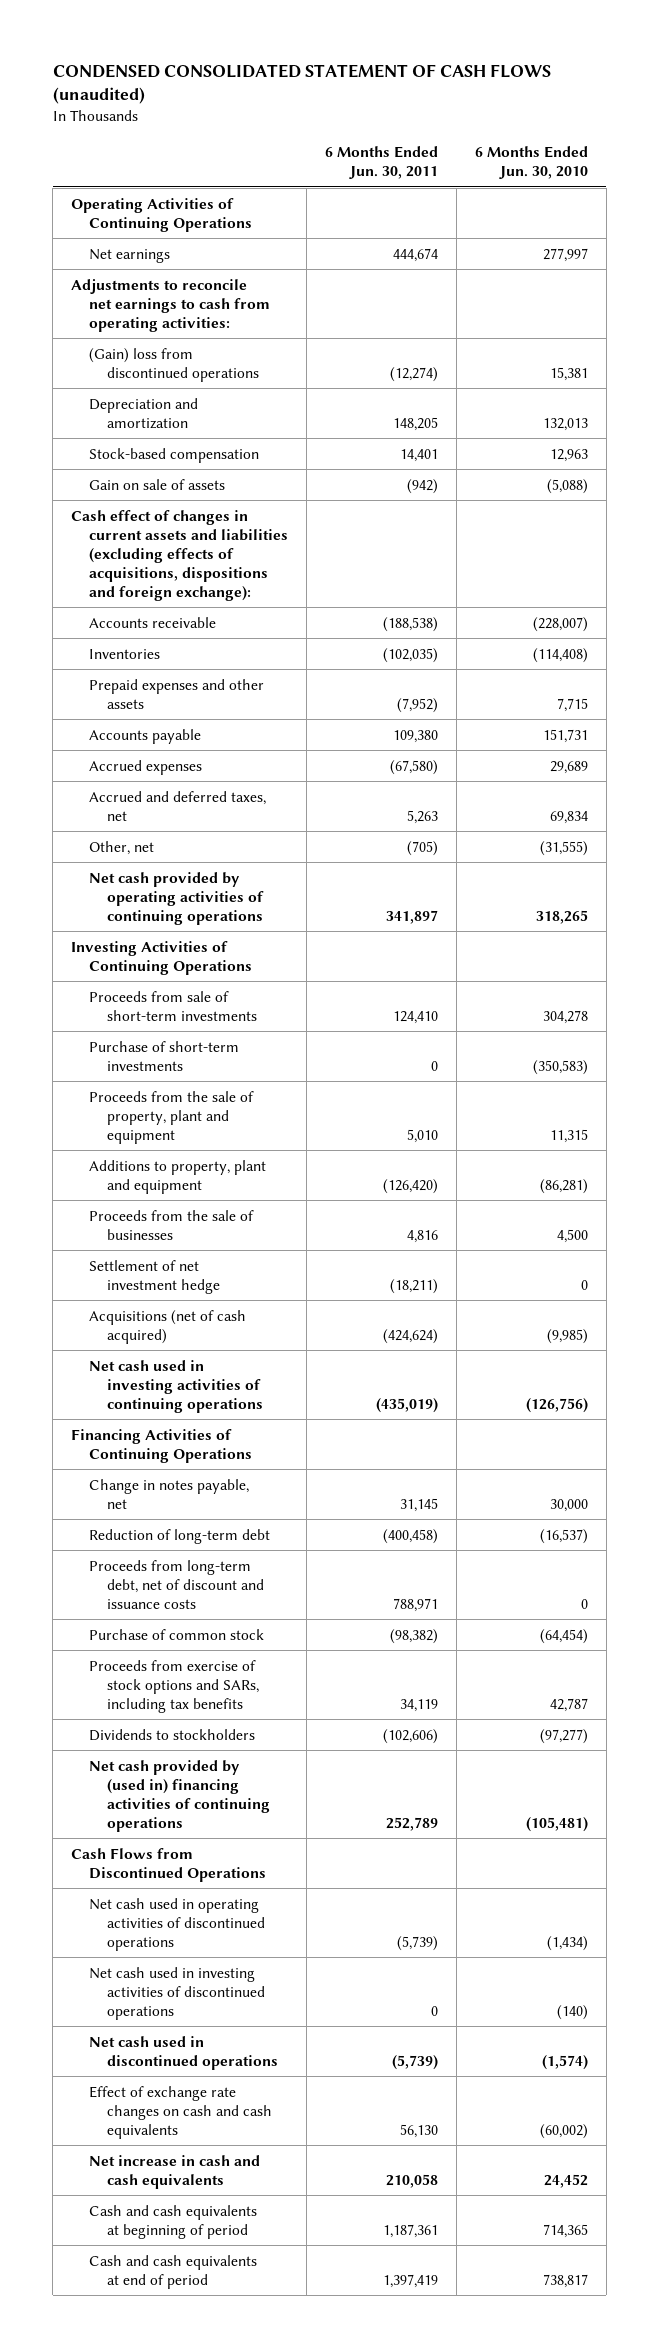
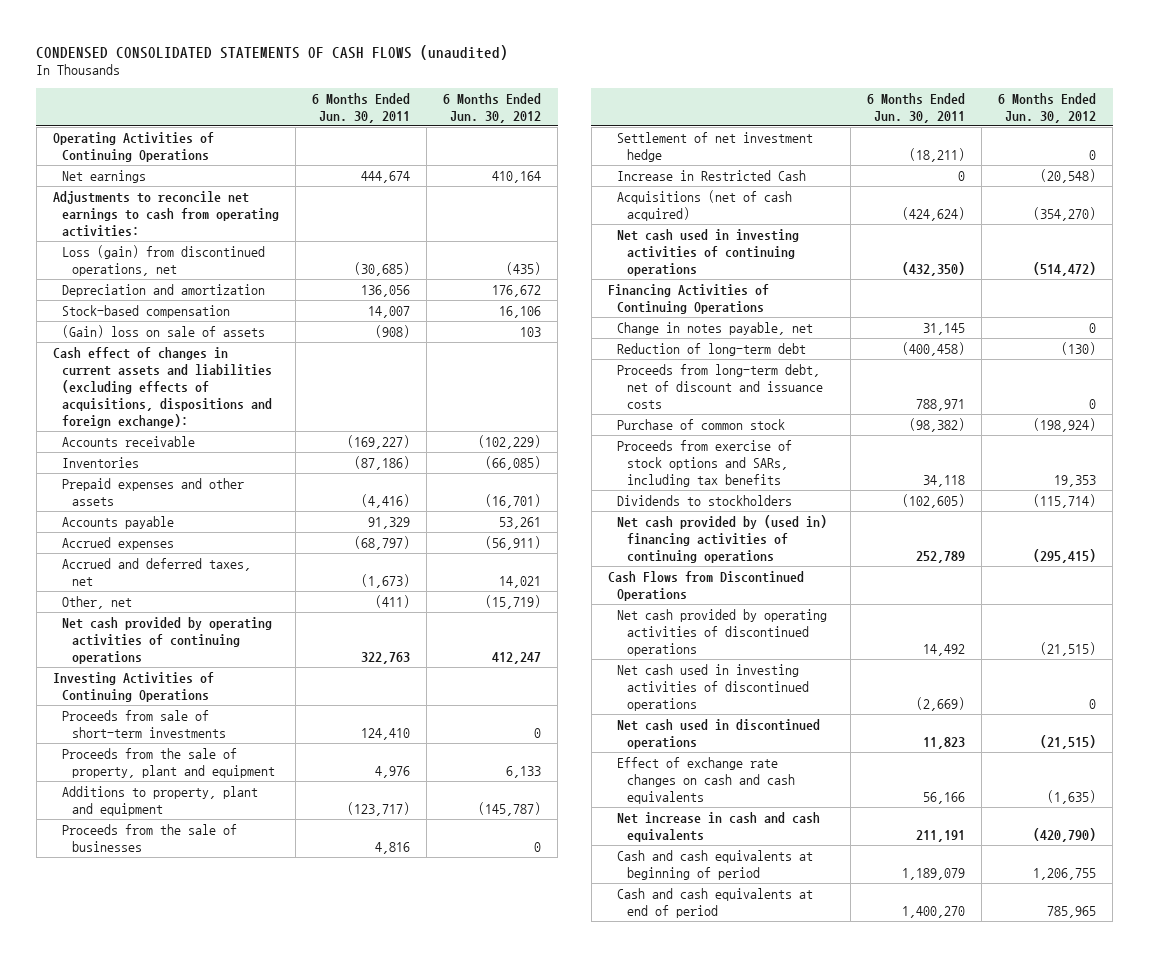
- CONDENSED CONSOLIDATED STATEMENT OF CASH FLOWS (unaudited)
+ CONDENSED CONSOLIDATED STATEMENTS OF CASH FLOWS (unaudited)
- | 6 Months Ended Jun. 30, 2011 | 6 Months Ended Jun. 30, 2010
+ | 6 Months Ended Jun. 30, 2011 | 6 Months Ended Jun. 30, 2012
- (Gain) loss from discontinued operations | (12,274) | 15,381
- Depreciation and amortization | 148,205 | 132,013
- Stock-based compensation | 14,401 | 12,963
- Gain on sale of assets | (942) | (5,088)
+ Loss (gain) from discontinued operations, net | (30,685) | (435)
+ Depreciation and amortization | 136,056 | 176,672
+ Stock-based compensation | 14,007 | 16,106
+ (Gain) loss on sale of assets | (908) | 103
- Accounts receivable | (188,538) | (228,007)
- Inventories | (102,035) | (114,408)
- Prepaid expenses and other assets | (7,952) | 7,715
- Accounts payable | 109,380 | 151,731
- Accrued expenses | (67,580) | 29,689
- Accrued and deferred taxes, net | 5,263 | 69,834
- Other, net | (705) | (31,555)
- Net cash provided by operating activities of continuing operations | 341,897 | 318,265
+ Accounts receivable | (169,227) | (102,229)
+ Inventories | (87,186) | (66,085)
+ Prepaid expenses and other assets | (4,416) | (16,701)
+ Accounts payable | 91,329 | 53,261
+ Accrued expenses | (68,797) | (56,911)
+ Accrued and deferred taxes, net | (1,673) | 14,021
+ Other, net | (411) | (15,719)
+ Net cash provided by operating activities of continuing operations | 322,763 | 412,247
- Purchase of short-term investments | 0 | (350,583)
- Proceeds from the sale of property, plant and equipment | 5,010 | 11,315
- Additions to property, plant and equipment | (126,420) | (86,281)
+ Proceeds from the sale of property, plant and equipment | 4,976 | 6,133
+ Additions to property, plant and equipment | (123,717) | (145,787)
+ Increase in Restricted Cash | 0 | (20,548)
- Net cash used in investing activities of continuing operations | (435,019) | (126,756)
+ Net cash used in investing activities of continuing operations | (432,350) | (514,472)
- Proceeds from exercise of stock options and SARs, including tax benefits | 34,119 | 42,787
- Dividends to stockholders | (102,606) | (97,277)
+ Proceeds from exercise of stock options and SARs, including tax benefits | 34,118 | 19,353
+ Dividends to stockholders | (102,605) | (115,714)
- Net cash used in operating activities of discontinued operations | (5,739) | (1,434)
- Net cash used in investing activities of discontinued operations | 0 | (140)
- Net cash used in discontinued operations | (5,739) | (1,574)
- Effect of exchange rate changes on cash and cash equivalents | 56,130 | (60,002)
- Net increase in cash and cash equivalents | 210,058 | 24,452
- Cash and cash equivalents at beginning of period | 1,187,361 | 714,365
- Cash and cash equivalents at end of period | 1,397,419 | 738,817
+ Net cash provided by operating activities of discontinued operations | 14,492 | (21,515)
+ Net cash used in investing activities of discontinued operations | (2,669) | 0
+ Net cash used in discontinued operations | 11,823 | (21,515)
+ Effect of exchange rate changes on cash and cash equivalents | 56,166 | (1,635)
+ Net increase in cash and cash equivalents | 211,191 | (420,790)
+ Cash and cash equivalents at beginning of period | 1,189,079 | 1,206,755
+ Cash and cash equivalents at end of period | 1,400,270 | 785,965

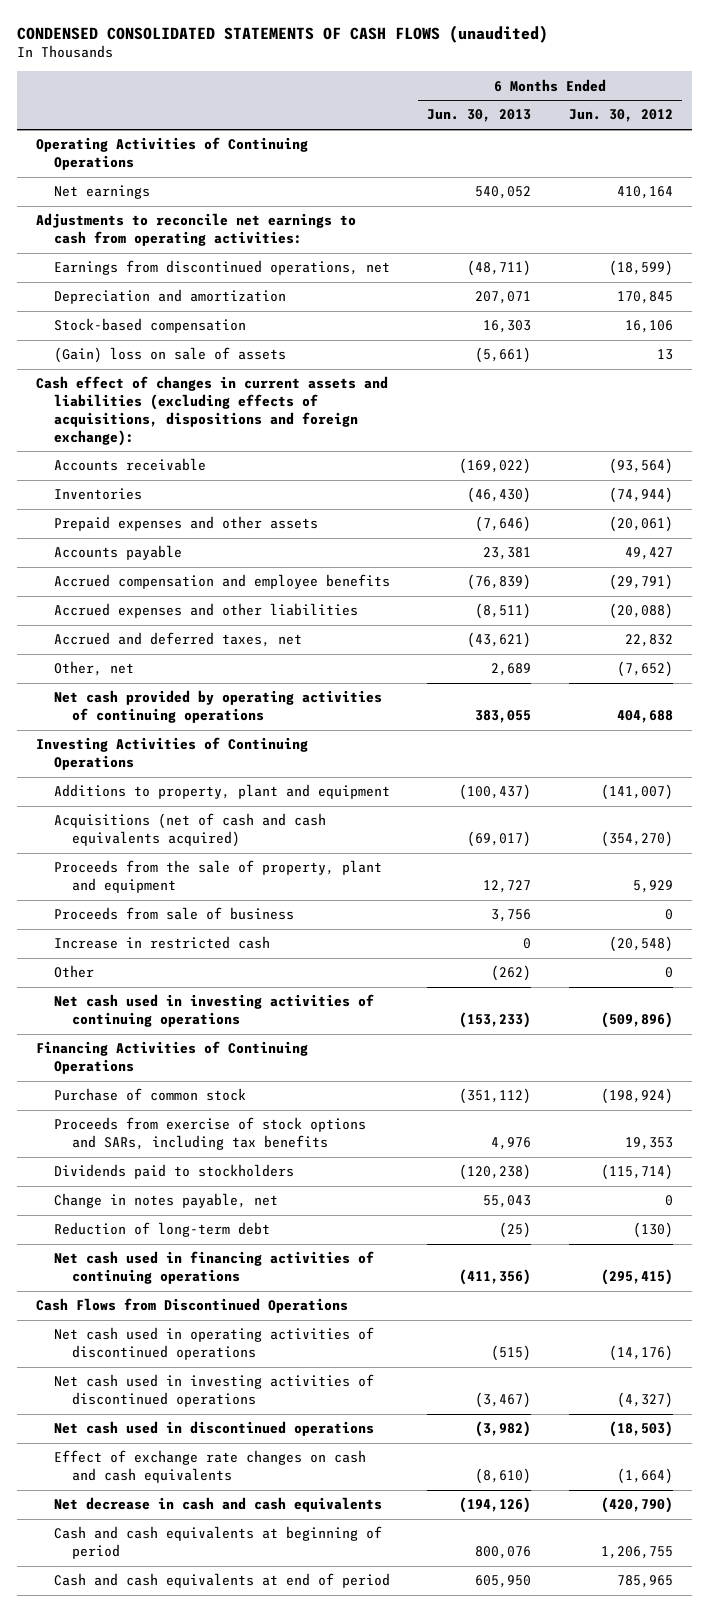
- | 6 Months Ended Jun. 30, 2011 | 6 Months Ended Jun. 30, 2012
+ | 6 Months Ended Jun. 30, 2013 | 6 Months Ended Jun. 30, 2012
- Loss (gain) from discontinued operations, net | (30,685) | (435)
- Depreciation and amortization | 136,056 | 176,672
+ Earnings from discontinued operations, net | (48,711) | (18,599)
+ Depreciation and amortization | 207,071 | 170,845
- (Gain) loss on sale of assets | (908) | 103
+ (Gain) loss on sale of assets | (5,661) | 13
- Accounts receivable | (169,227) | (102,229)
- Inventories | (87,186) | (66,085)
- Prepaid expenses and other assets | (4,416) | (16,701)
- Accounts payable | 91,329 | 53,261
- Accrued expenses | (68,797) | (56,911)
- Accrued and deferred taxes, net | (1,673) | 14,021
- Other, net | (411) | (15,719)
- Net cash provided by operating activities of continuing operations | 322,763 | 412,247
+ Accounts receivable | (169,022) | (93,564)
+ Inventories | (46,430) | (74,944)
+ Prepaid expenses and other assets | (7,646) | (20,061)
+ Accounts payable | 23,381 | 49,427
+ Accrued compensation and employee benefits | (76,839) | (29,791)
+ Accrued expenses and other liabilities | (8,511) | (20,088)
+ Accrued and deferred taxes, net | (43,621) | 22,832
+ Other, net | 2,689 | (7,652)
+ Net cash provided by operating activities of continuing operations | 383,055 | 404,688
- Proceeds from sale of short-term investments | 124,410 | 0
- Proceeds from the sale of property, plant and equipment | 4,976 | 6,133
- Additions to property, plant and equipment | (123,717) | (145,787)
- Proceeds from the sale of businesses | 4,816 | 0
- Settlement of net investment hedge | (18,211) | 0
- Increase in Restricted Cash | 0 | (20,548)
- Acquisitions (net of cash acquired) | (424,624) | (354,270)
- Net cash used in investing activities of continuing operations | (432,350) | (514,472)
+ Additions to property, plant and equipment | (100,437) | (141,007)
+ Acquisitions (net of cash and cash equivalents acquired) | (69,017) | (354,270)
+ Proceeds from the sale of property, plant and equipment | 12,727 | 5,929
+ Proceeds from sale of business | 3,756 | 0
+ Increase in restricted cash | 0 | (20,548)
+ Other | (262) | 0
+ Net cash used in investing activities of continuing operations | (153,233) | (509,896)
- Proceeds from long-term debt, net of discount and issuance costs | 788,971 | 0
- Dividends to stockholders | (102,605) | (115,714)
- Net cash provided by (used in) financing activities of continuing operations | 252,789 | (295,415)
+ Dividends paid to stockholders | (120,238) | (115,714)
moved down: Change in notes payable, net | 55,043 | 0
moved down: Reduction of long-term debt | (25) | (130)
+ Net cash used in financing activities of continuing operations | (411,356) | (295,415)
- Net cash provided by operating activities of discontinued operations | 14,492 | (21,515)
- Net cash used in investing activities of discontinued operations | (2,669) | 0
- Net cash used in discontinued operations | 11,823 | (21,515)
- Effect of exchange rate changes on cash and cash equivalents | 56,166 | (1,635)
- Net increase in cash and cash equivalents | 211,191 | (420,790)
+ Net cash used in operating activities of discontinued operations | (515) | (14,176)
+ Net cash used in investing activities of discontinued operations | (3,467) | (4,327)
+ Net cash used in discontinued operations | (3,982) | (18,503)
+ Effect of exchange rate changes on cash and cash equivalents | (8,610) | (1,664)
+ Net decrease in cash and cash equivalents | (194,126) | (420,790)

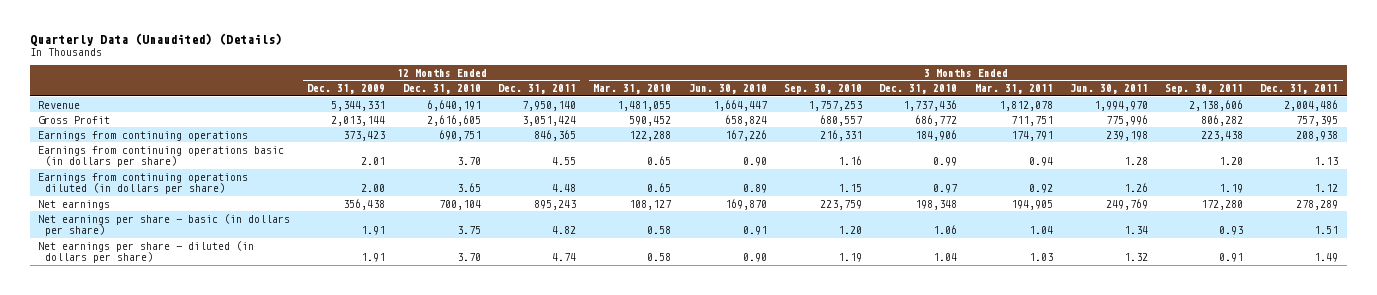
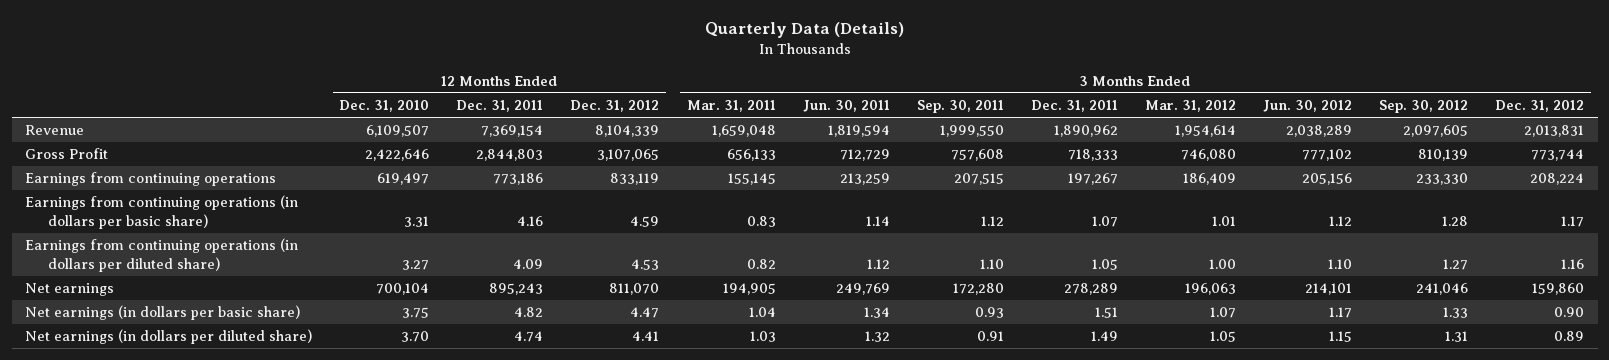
- Quarterly Data (Unaudited) (Details)
+ Quarterly Data (Details)
- | 12 Months Ended Dec. 31, 2009 | 12 Months Ended Dec. 31, 2010 | 12 Months Ended Dec. 31, 2011 | 3 Months Ended Mar. 31, 2010 | 3 Months Ended Jun. 30, 2010 | 3 Months Ended Sep. 30, 2010 | 3 Months Ended Dec. 31, 2010 | 3 Months Ended Mar. 31, 2011 | 3 Months Ended Jun. 30, 2011 | 3 Months Ended Sep. 30, 2011 | 3 Months Ended Dec. 31, 2011
+ | 12 Months Ended Dec. 31, 2010 | 12 Months Ended Dec. 31, 2011 | 12 Months Ended Dec. 31, 2012 | 3 Months Ended Mar. 31, 2011 | 3 Months Ended Jun. 30, 2011 | 3 Months Ended Sep. 30, 2011 | 3 Months Ended Dec. 31, 2011 | 3 Months Ended Mar. 31, 2012 | 3 Months Ended Jun. 30, 2012 | 3 Months Ended Sep. 30, 2012 | 3 Months Ended Dec. 31, 2012
- Revenue | 5,344,331 | 6,640,191 | 7,950,140 | 1,481,055 | 1,664,447 | 1,757,253 | 1,737,436 | 1,812,078 | 1,994,970 | 2,138,606 | 2,004,486
- Gross Profit | 2,013,144 | 2,616,605 | 3,051,424 | 590,452 | 658,824 | 680,557 | 686,772 | 711,751 | 775,996 | 806,282 | 757,395
- Earnings from continuing operations | 373,423 | 690,751 | 846,365 | 122,288 | 167,226 | 216,331 | 184,906 | 174,791 | 239,198 | 223,438 | 208,938
- Earnings from continuing operations basic (in dollars per share) | 2.01 | 3.70 | 4.55 | 0.65 | 0.90 | 1.16 | 0.99 | 0.94 | 1.28 | 1.20 | 1.13
- Earnings from continuing operations diluted (in dollars per share) | 2.00 | 3.65 | 4.48 | 0.65 | 0.89 | 1.15 | 0.97 | 0.92 | 1.26 | 1.19 | 1.12
+ Revenue | 6,109,507 | 7,369,154 | 8,104,339 | 1,659,048 | 1,819,594 | 1,999,550 | 1,890,962 | 1,954,614 | 2,038,289 | 2,097,605 | 2,013,831
+ Gross Profit | 2,422,646 | 2,844,803 | 3,107,065 | 656,133 | 712,729 | 757,608 | 718,333 | 746,080 | 777,102 | 810,139 | 773,744
+ Earnings from continuing operations | 619,497 | 773,186 | 833,119 | 155,145 | 213,259 | 207,515 | 197,267 | 186,409 | 205,156 | 233,330 | 208,224
+ Earnings from continuing operations (in dollars per basic share) | 3.31 | 4.16 | 4.59 | 0.83 | 1.14 | 1.12 | 1.07 | 1.01 | 1.12 | 1.28 | 1.17
+ Earnings from continuing operations (in dollars per diluted share) | 3.27 | 4.09 | 4.53 | 0.82 | 1.12 | 1.10 | 1.05 | 1.00 | 1.10 | 1.27 | 1.16
- Net earnings per share - basic (in dollars per share) | 1.91 | 3.75 | 4.82 | 0.58 | 0.91 | 1.20 | 1.06 | 1.04 | 1.34 | 0.93 | 1.51
- Net earnings per share - diluted (in dollars per share) | 1.91 | 3.70 | 4.74 | 0.58 | 0.90 | 1.19 | 1.04 | 1.03 | 1.32 | 0.91 | 1.49
+ Net earnings (in dollars per basic share) | 3.75 | 4.82 | 4.47 | 1.04 | 1.34 | 0.93 | 1.51 | 1.07 | 1.17 | 1.33 | 0.90
+ Net earnings (in dollars per diluted share) | 3.70 | 4.74 | 4.41 | 1.03 | 1.32 | 0.91 | 1.49 | 1.05 | 1.15 | 1.31 | 0.89

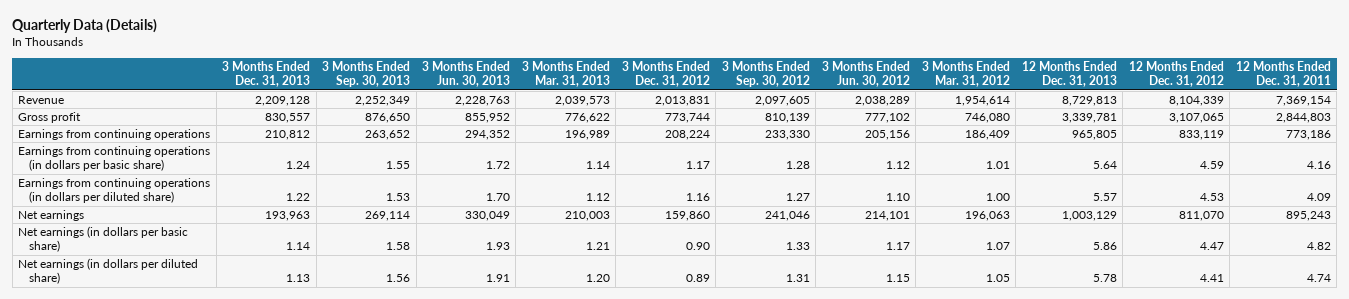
- | 12 Months Ended Dec. 31, 2010 | 12 Months Ended Dec. 31, 2011 | 12 Months Ended Dec. 31, 2012 | 3 Months Ended Mar. 31, 2011 | 3 Months Ended Jun. 30, 2011 | 3 Months Ended Sep. 30, 2011 | 3 Months Ended Dec. 31, 2011 | 3 Months Ended Mar. 31, 2012 | 3 Months Ended Jun. 30, 2012 | 3 Months Ended Sep. 30, 2012 | 3 Months Ended Dec. 31, 2012
+ | 3 Months Ended Dec. 31, 2013 | 3 Months Ended Sep. 30, 2013 | 3 Months Ended Jun. 30, 2013 | 3 Months Ended Mar. 31, 2013 | 3 Months Ended Dec. 31, 2012 | 3 Months Ended Sep. 30, 2012 | 3 Months Ended Jun. 30, 2012 | 3 Months Ended Mar. 31, 2012 | 12 Months Ended Dec. 31, 2013 | 12 Months Ended Dec. 31, 2012 | 12 Months Ended Dec. 31, 2011
- Gross Profit | 2,422,646 | 2,844,803 | 3,107,065 | 656,133 | 712,729 | 757,608 | 718,333 | 746,080 | 777,102 | 810,139 | 773,744
+ Gross profit | 830,557 | 876,650 | 855,952 | 776,622 | 773,744 | 810,139 | 777,102 | 746,080 | 3,339,781 | 3,107,065 | 2,844,803

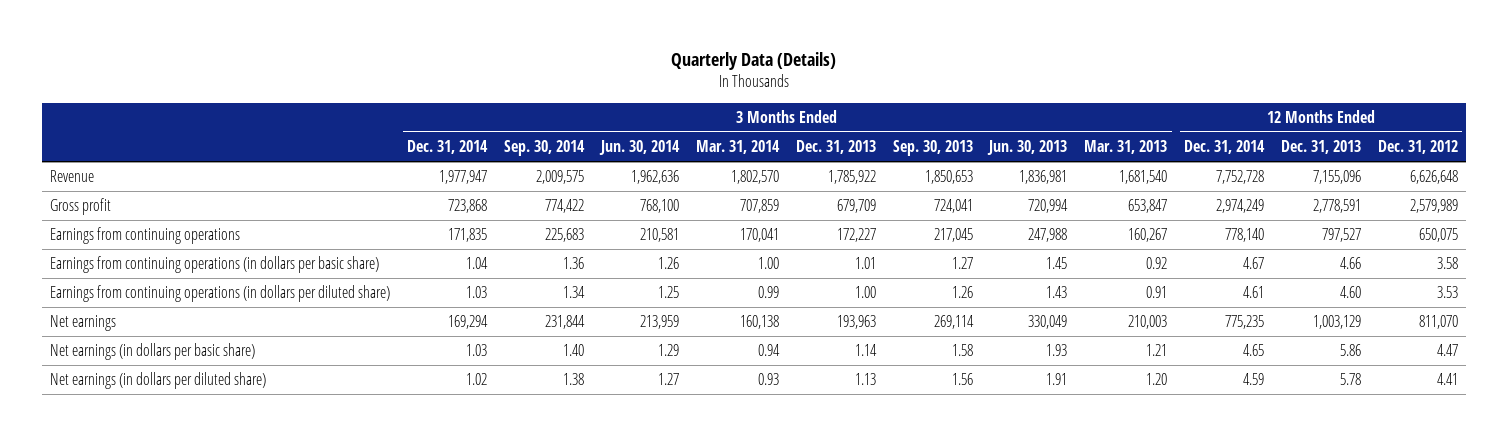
- | 3 Months Ended Dec. 31, 2013 | 3 Months Ended Sep. 30, 2013 | 3 Months Ended Jun. 30, 2013 | 3 Months Ended Mar. 31, 2013 | 3 Months Ended Dec. 31, 2012 | 3 Months Ended Sep. 30, 2012 | 3 Months Ended Jun. 30, 2012 | 3 Months Ended Mar. 31, 2012 | 12 Months Ended Dec. 31, 2013 | 12 Months Ended Dec. 31, 2012 | 12 Months Ended Dec. 31, 2011
+ | 3 Months Ended Dec. 31, 2014 | 3 Months Ended Sep. 30, 2014 | 3 Months Ended Jun. 30, 2014 | 3 Months Ended Mar. 31, 2014 | 3 Months Ended Dec. 31, 2013 | 3 Months Ended Sep. 30, 2013 | 3 Months Ended Jun. 30, 2013 | 3 Months Ended Mar. 31, 2013 | 12 Months Ended Dec. 31, 2014 | 12 Months Ended Dec. 31, 2013 | 12 Months Ended Dec. 31, 2012
- Revenue | 2,209,128 | 2,252,349 | 2,228,763 | 2,039,573 | 2,013,831 | 2,097,605 | 2,038,289 | 1,954,614 | 8,729,813 | 8,104,339 | 7,369,154
- Gross profit | 830,557 | 876,650 | 855,952 | 776,622 | 773,744 | 810,139 | 777,102 | 746,080 | 3,339,781 | 3,107,065 | 2,844,803
- Earnings from continuing operations | 210,812 | 263,652 | 294,352 | 196,989 | 208,224 | 233,330 | 205,156 | 186,409 | 965,805 | 833,119 | 773,186
- Earnings from continuing operations (in dollars per basic share) | 1.24 | 1.55 | 1.72 | 1.14 | 1.17 | 1.28 | 1.12 | 1.01 | 5.64 | 4.59 | 4.16
- Earnings from continuing operations (in dollars per diluted share) | 1.22 | 1.53 | 1.70 | 1.12 | 1.16 | 1.27 | 1.10 | 1.00 | 5.57 | 4.53 | 4.09
+ Revenue | 1,977,947 | 2,009,575 | 1,962,636 | 1,802,570 | 1,785,922 | 1,850,653 | 1,836,981 | 1,681,540 | 7,752,728 | 7,155,096 | 6,626,648
+ Gross profit | 723,868 | 774,422 | 768,100 | 707,859 | 679,709 | 724,041 | 720,994 | 653,847 | 2,974,249 | 2,778,591 | 2,579,989
+ Earnings from continuing operations | 171,835 | 225,683 | 210,581 | 170,041 | 172,227 | 217,045 | 247,988 | 160,267 | 778,140 | 797,527 | 650,075
+ Earnings from continuing operations (in dollars per basic share) | 1.04 | 1.36 | 1.26 | 1.00 | 1.01 | 1.27 | 1.45 | 0.92 | 4.67 | 4.66 | 3.58
+ Earnings from continuing operations (in dollars per diluted share) | 1.03 | 1.34 | 1.25 | 0.99 | 1.00 | 1.26 | 1.43 | 0.91 | 4.61 | 4.60 | 3.53

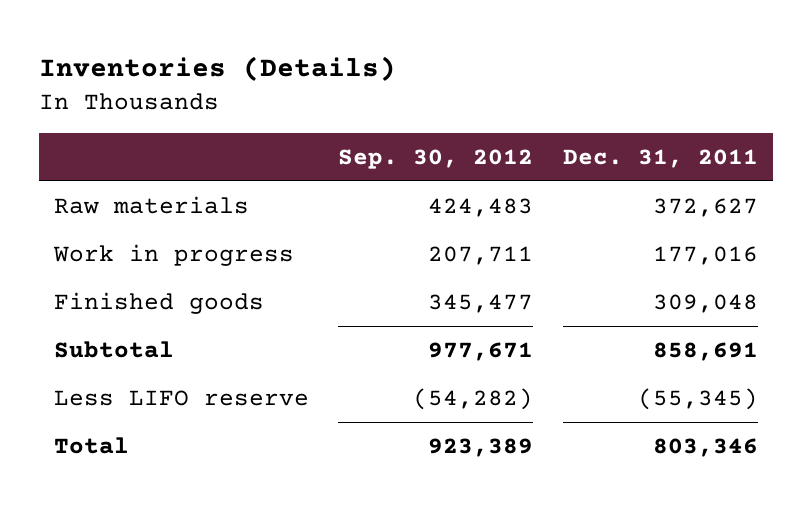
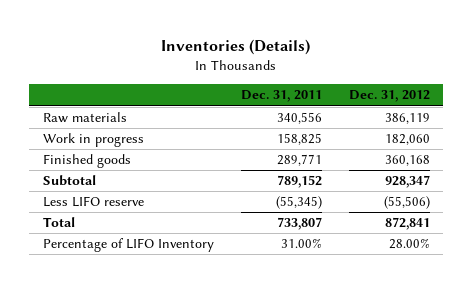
- | Sep. 30, 2012 | Dec. 31, 2011
+ | Dec. 31, 2011 | Dec. 31, 2012
- Raw materials | 424,483 | 372,627
- Work in progress | 207,711 | 177,016
- Finished goods | 345,477 | 309,048
- Subtotal | 977,671 | 858,691
+ Raw materials | 340,556 | 386,119
+ Work in progress | 158,825 | 182,060
+ Finished goods | 289,771 | 360,168
+ Subtotal | 789,152 | 928,347
- Total | 923,389 | 803,346
+ Total | 733,807 | 872,841
+ Percentage of LIFO Inventory | 31.00% | 28.00%

